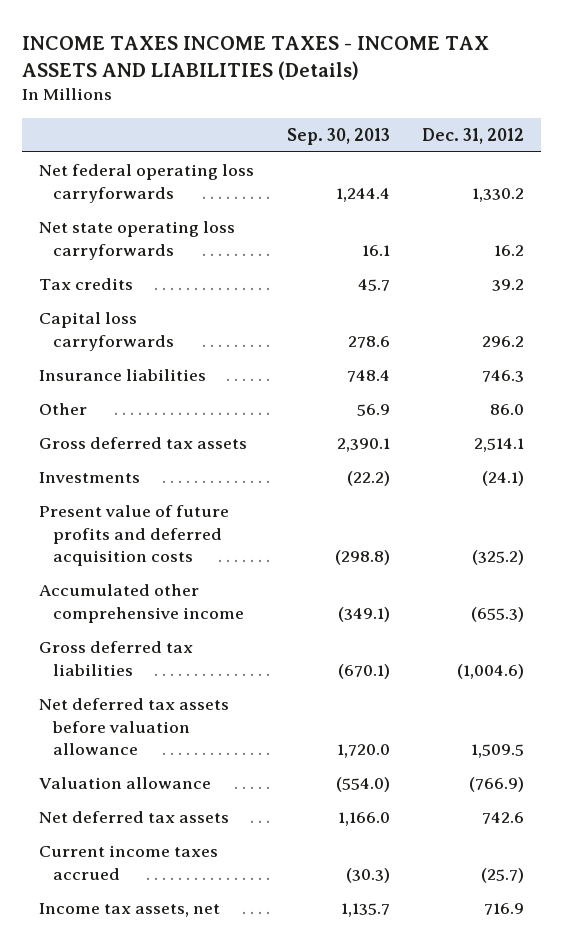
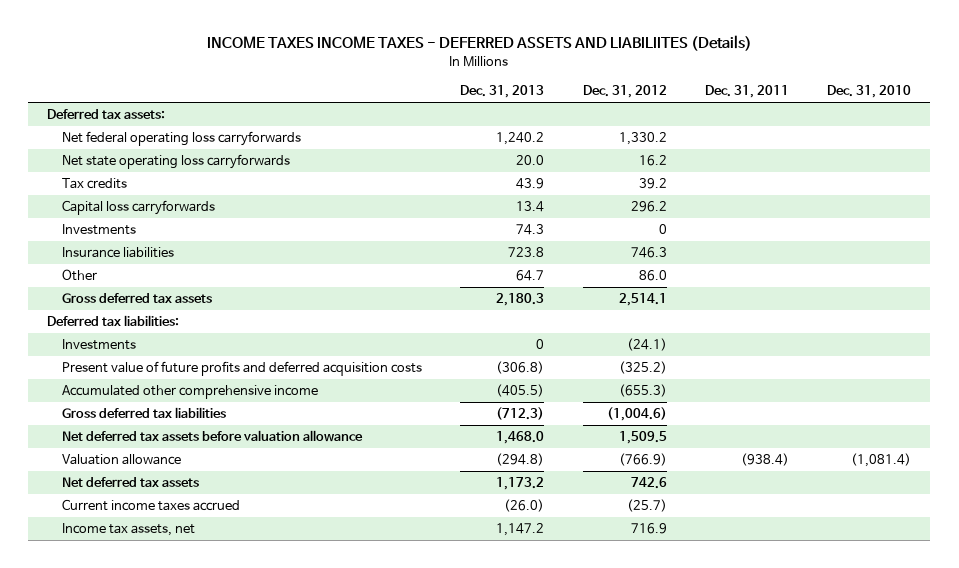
- INCOME TAXES INCOME TAXES - INCOME TAX ASSETS AND LIABILITIES (Details)
+ INCOME TAXES INCOME TAXES - DEFERRED ASSETS AND LIABILIITES (Details)
- | Sep. 30, 2013 | Dec. 31, 2012
+ | Dec. 31, 2013 | Dec. 31, 2012 | Dec. 31, 2011 | Dec. 31, 2010
+ Deferred tax assets:
+ Investments | 74.3 | 0 | |
+ Deferred tax liabilities:

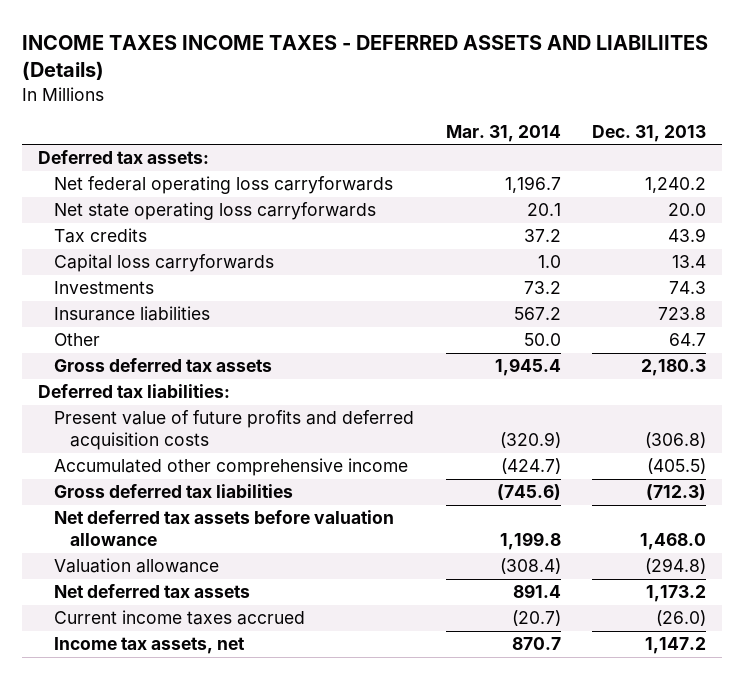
- | Dec. 31, 2013 | Dec. 31, 2012 | Dec. 31, 2011 | Dec. 31, 2010
+ | Mar. 31, 2014 | Dec. 31, 2013
- Investments | 0 | (24.1) | |

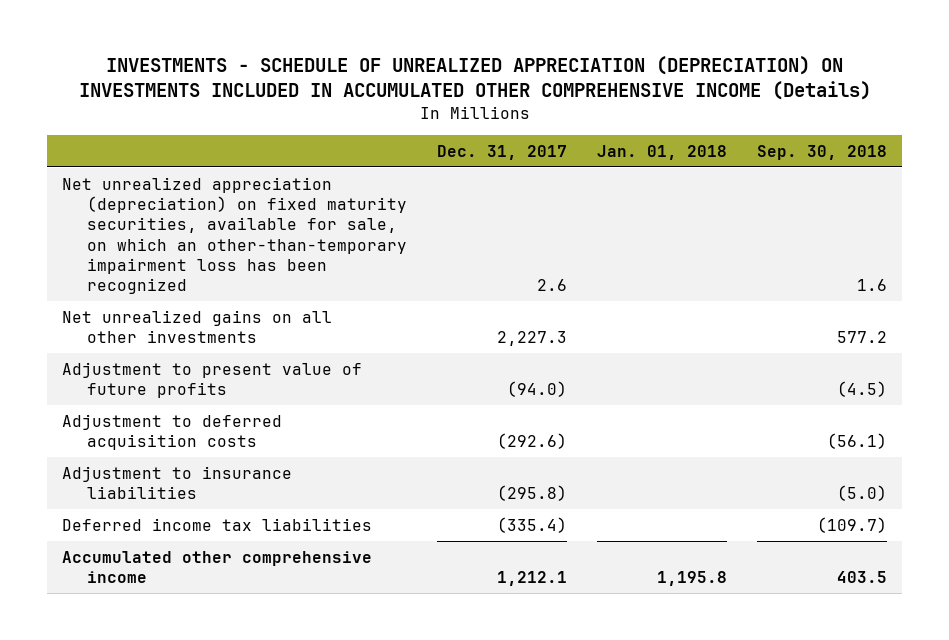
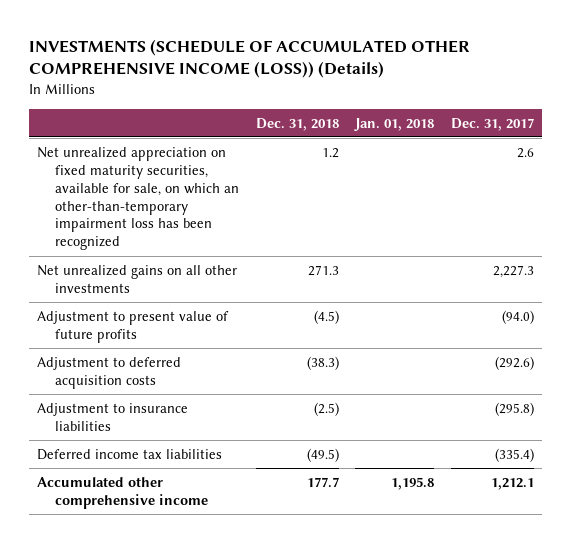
- INVESTMENTS - SCHEDULE OF UNREALIZED APPRECIATION (DEPRECIATION) ON INVESTMENTS INCLUDED IN ACCUMULATED OTHER COMPREHENSIVE INCOME (Details)
+ INVESTMENTS (SCHEDULE OF ACCUMULATED OTHER COMPREHENSIVE INCOME (LOSS)) (Details)
- | Dec. 31, 2017 | Jan. 01, 2018 | Sep. 30, 2018
+ | Dec. 31, 2018 | Jan. 01, 2018 | Dec. 31, 2017
- Net unrealized appreciation (depreciation) on fixed maturity securities, available for sale, on which an other-than-temporary impairment loss has been recognized | 2.6 | | 1.6
+ Net unrealized appreciation on fixed maturity securities, available for sale, on which an other-than-temporary impairment loss has been recognized | 1.2 | | 2.6

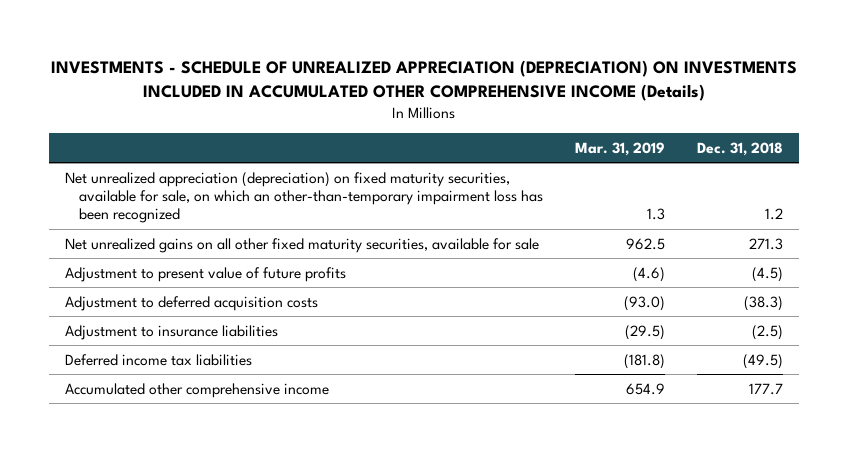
- INVESTMENTS (SCHEDULE OF ACCUMULATED OTHER COMPREHENSIVE INCOME (LOSS)) (Details)
+ INVESTMENTS - SCHEDULE OF UNREALIZED APPRECIATION (DEPRECIATION) ON INVESTMENTS INCLUDED IN ACCUMULATED OTHER COMPREHENSIVE INCOME (Details)
- | Dec. 31, 2018 | Jan. 01, 2018 | Dec. 31, 2017
+ | Mar. 31, 2019 | Dec. 31, 2018
- Net unrealized appreciation on fixed maturity securities, available for sale, on which an other-than-temporary impairment loss has been recognized | 1.2 | | 2.6
- Net unrealized gains on all other investments | 271.3 | | 2,227.3
+ Net unrealized appreciation (depreciation) on fixed maturity securities, available for sale, on which an other-than-temporary impairment loss has been recognized | 1.3 | 1.2
+ Net unrealized gains on all other fixed maturity securities, available for sale | 962.5 | 271.3

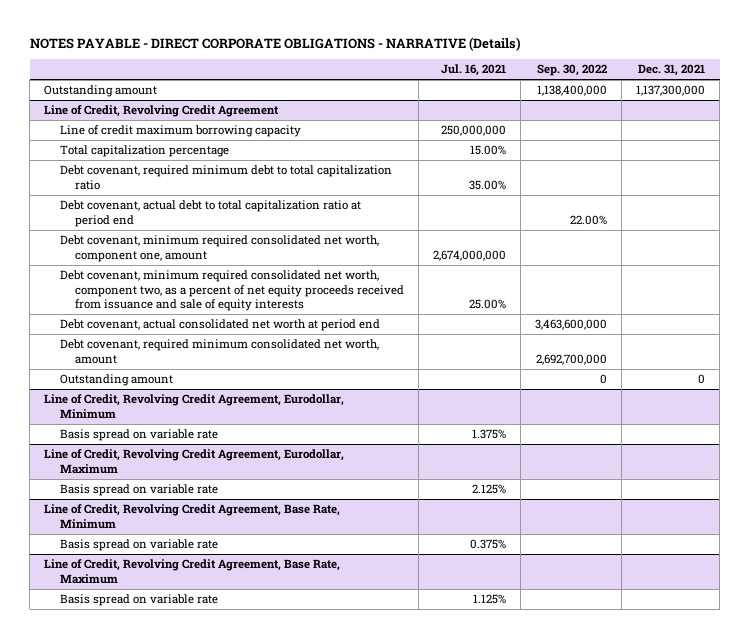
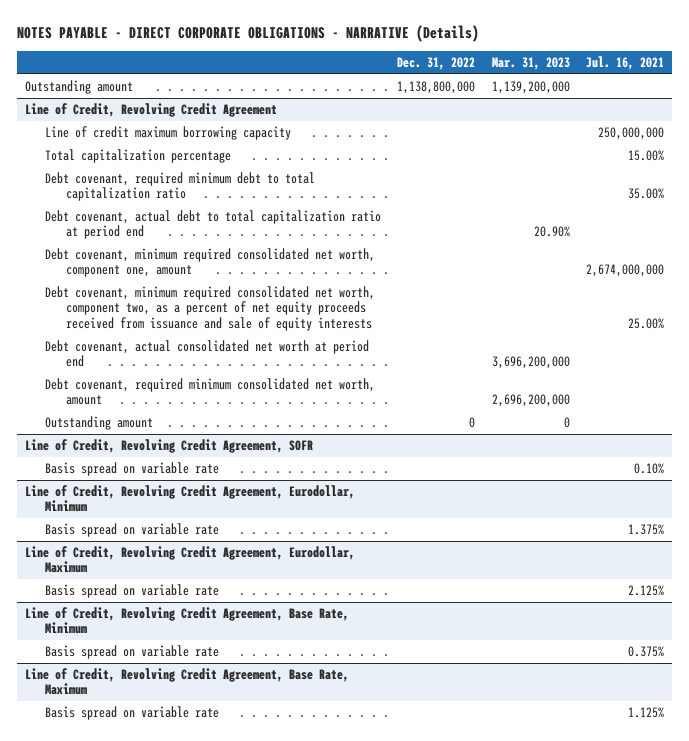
- | Jul. 16, 2021 | Sep. 30, 2022 | Dec. 31, 2021
+ | Dec. 31, 2022 | Mar. 31, 2023 | Jul. 16, 2021
+ Line of Credit, Revolving Credit Agreement, SOFR
+ Basis spread on variable rate | | | 0.10%

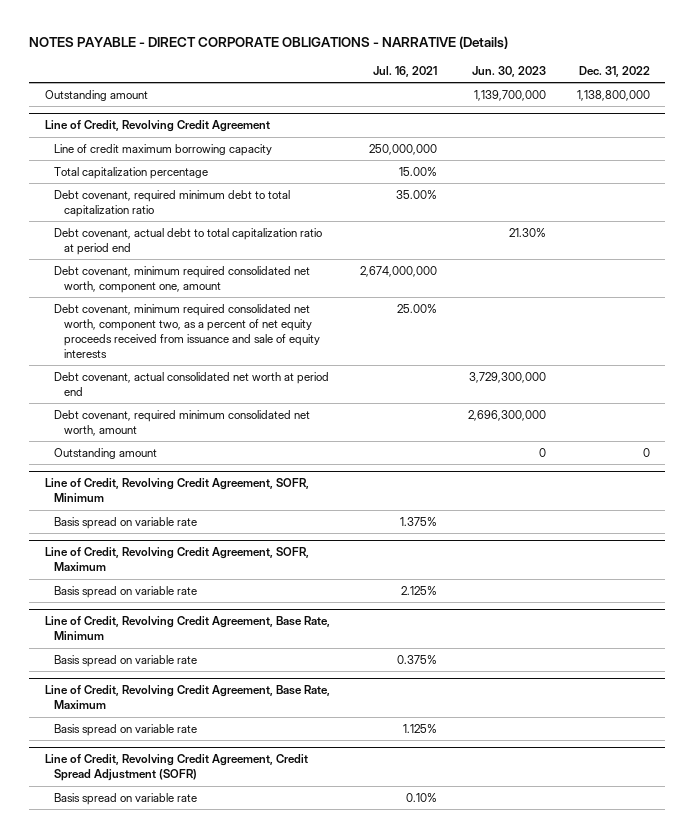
- | Dec. 31, 2022 | Mar. 31, 2023 | Jul. 16, 2021
+ | Jul. 16, 2021 | Jun. 30, 2023 | Dec. 31, 2022
- Line of Credit, Revolving Credit Agreement, SOFR
- Basis spread on variable rate | | | 0.10%
- Line of Credit, Revolving Credit Agreement, Eurodollar, Minimum
+ Line of Credit, Revolving Credit Agreement, SOFR, Minimum
- Line of Credit, Revolving Credit Agreement, Eurodollar, Maximum
+ Line of Credit, Revolving Credit Agreement, SOFR, Maximum
+ Line of Credit, Revolving Credit Agreement, Credit Spread Adjustment (SOFR)
+ Basis spread on variable rate | 0.10% | |

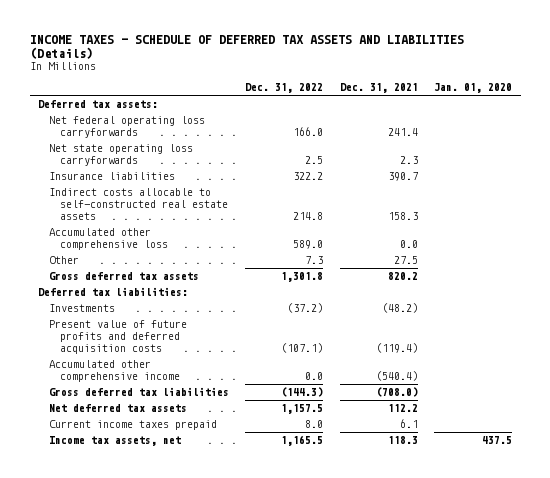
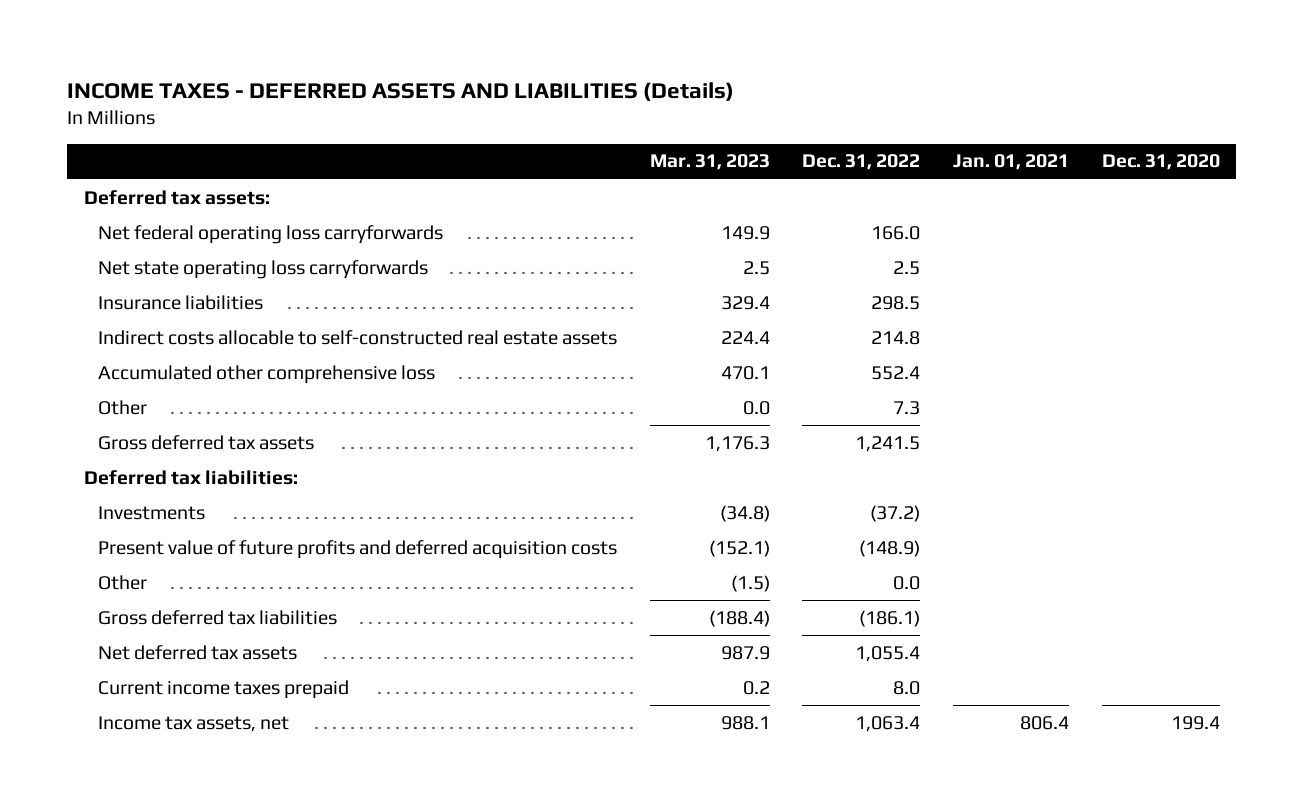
- INCOME TAXES - SCHEDULE OF DEFERRED TAX ASSETS AND LIABILITIES (Details)
+ INCOME TAXES - DEFERRED ASSETS AND LIABILITIES (Details)
- | Dec. 31, 2022 | Dec. 31, 2021 | Jan. 01, 2020
+ | Mar. 31, 2023 | Dec. 31, 2022 | Jan. 01, 2021 | Dec. 31, 2020
- Insurance liabilities | 322.2 | 390.7 |
+ Insurance liabilities | 329.4 | 298.5 | |
- Accumulated other comprehensive loss | 589.0 | 0.0 |
+ Accumulated other comprehensive loss | 470.1 | 552.4 | |
- Gross deferred tax assets | 1,301.8 | 820.2 |
+ Gross deferred tax assets | 1,176.3 | 1,241.5 | |
- Present value of future profits and deferred acquisition costs | (107.1) | (119.4) |
- Accumulated other comprehensive income | 0.0 | (540.4) |
- Gross deferred tax liabilities | (144.3) | (708.0) |
- Net deferred tax assets | 1,157.5 | 112.2 |
+ Present value of future profits and deferred acquisition costs | (152.1) | (148.9) | |
+ Other | (1.5) | 0.0 | |
+ Gross deferred tax liabilities | (188.4) | (186.1) | |
+ Net deferred tax assets | 987.9 | 1,055.4 | |
- Income tax assets, net | 1,165.5 | 118.3 | 437.5
+ Income tax assets, net | 988.1 | 1,063.4 | 806.4 | 199.4

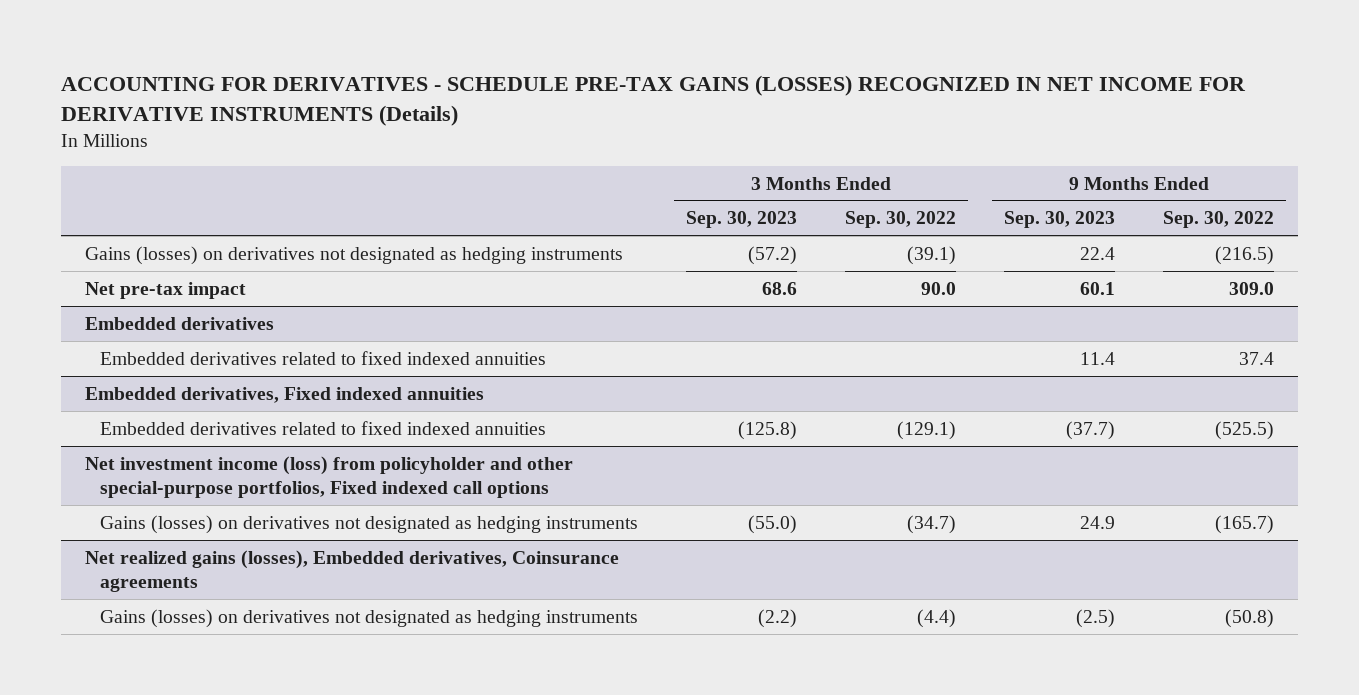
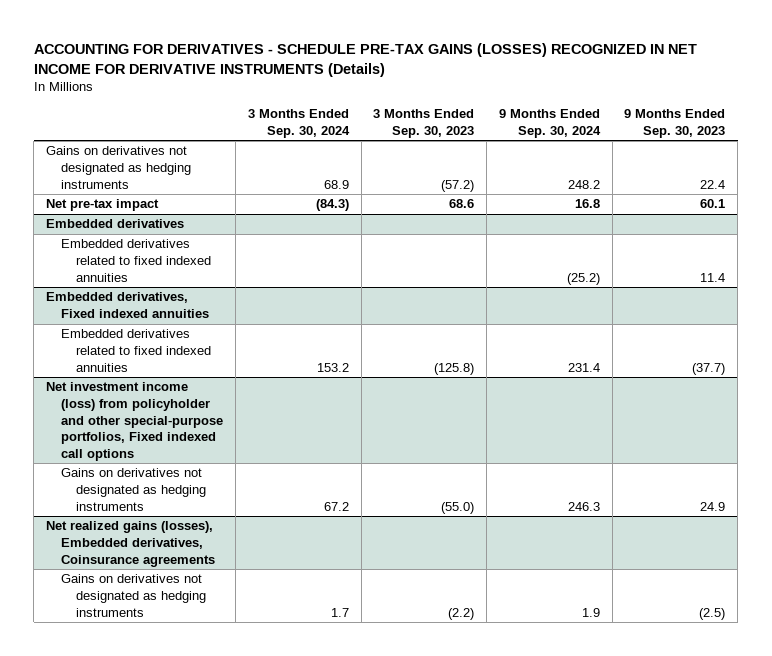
- | 3 Months Ended Sep. 30, 2023 | 3 Months Ended Sep. 30, 2022 | 9 Months Ended Sep. 30, 2023 | 9 Months Ended Sep. 30, 2022
+ | 3 Months Ended Sep. 30, 2024 | 3 Months Ended Sep. 30, 2023 | 9 Months Ended Sep. 30, 2024 | 9 Months Ended Sep. 30, 2023
- Gains (losses) on derivatives not designated as hedging instruments | (57.2) | (39.1) | 22.4 | (216.5)
+ Gains on derivatives not designated as hedging instruments | 68.9 | (57.2) | 248.2 | 22.4
@ Net investment income (loss) from policyholder and other special-purpose portfolios, Fixed indexed call options
- Gains (losses) on derivatives not designated as hedging instruments | (55.0) | (34.7) | 24.9 | (165.7)
+ Gains on derivatives not designated as hedging instruments | 67.2 | (55.0) | 246.3 | 24.9
@ Net realized gains (losses), Embedded derivatives, Coinsurance agreements
- Gains (losses) on derivatives not designated as hedging instruments | (2.2) | (4.4) | (2.5) | (50.8)
+ Gains on derivatives not designated as hedging instruments | 1.7 | (2.2) | 1.9 | (2.5)

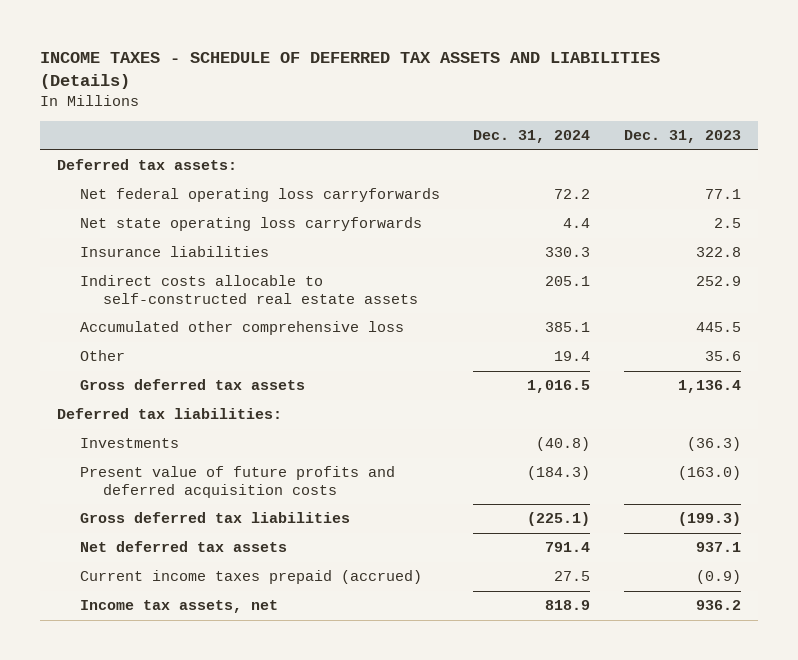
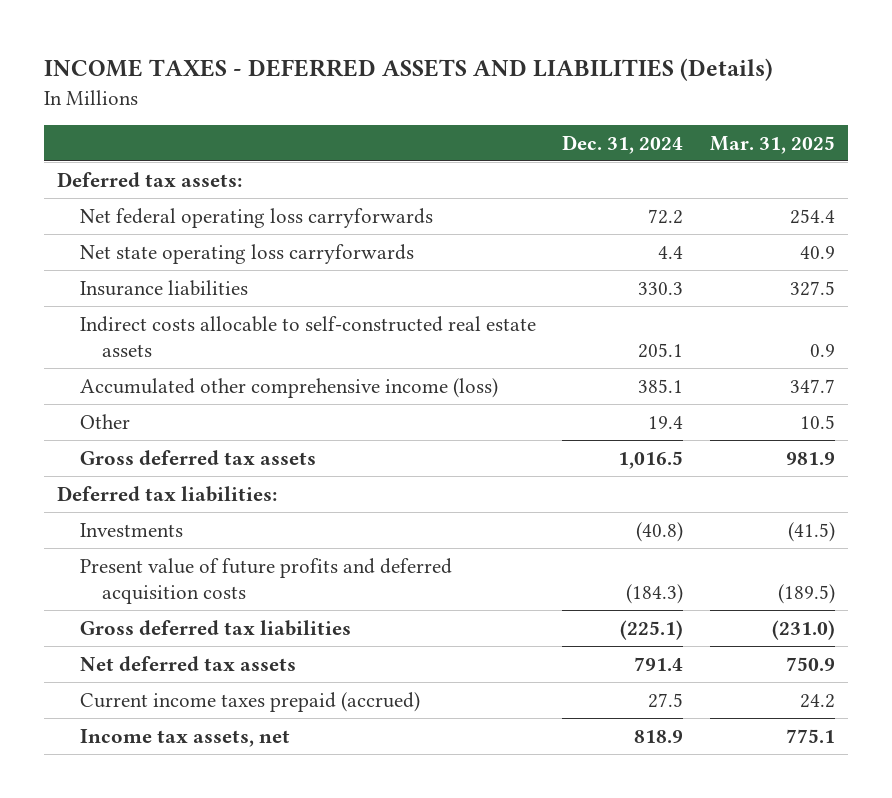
- INCOME TAXES - SCHEDULE OF DEFERRED TAX ASSETS AND LIABILITIES (Details)
+ INCOME TAXES - DEFERRED ASSETS AND LIABILITIES (Details)
- | Dec. 31, 2024 | Dec. 31, 2023
+ | Dec. 31, 2024 | Mar. 31, 2025
- Accumulated other comprehensive loss | 385.1 | 445.5
+ Accumulated other comprehensive income (loss) | 385.1 | 347.7

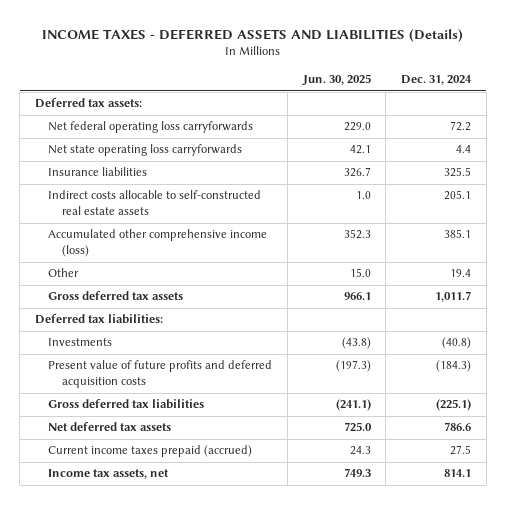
- | Dec. 31, 2024 | Mar. 31, 2025
+ | Jun. 30, 2025 | Dec. 31, 2024
- Insurance liabilities | 330.3 | 327.5
+ Insurance liabilities | 326.7 | 325.5
- Gross deferred tax assets | 1,016.5 | 981.9
+ Gross deferred tax assets | 966.1 | 1,011.7
- Net deferred tax assets | 791.4 | 750.9
+ Net deferred tax assets | 725.0 | 786.6
- Income tax assets, net | 818.9 | 775.1
+ Income tax assets, net | 749.3 | 814.1

